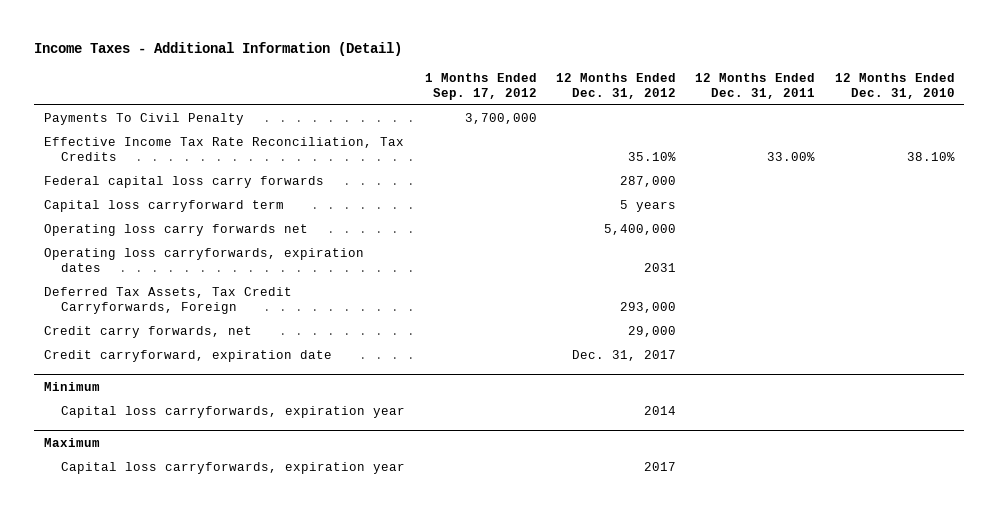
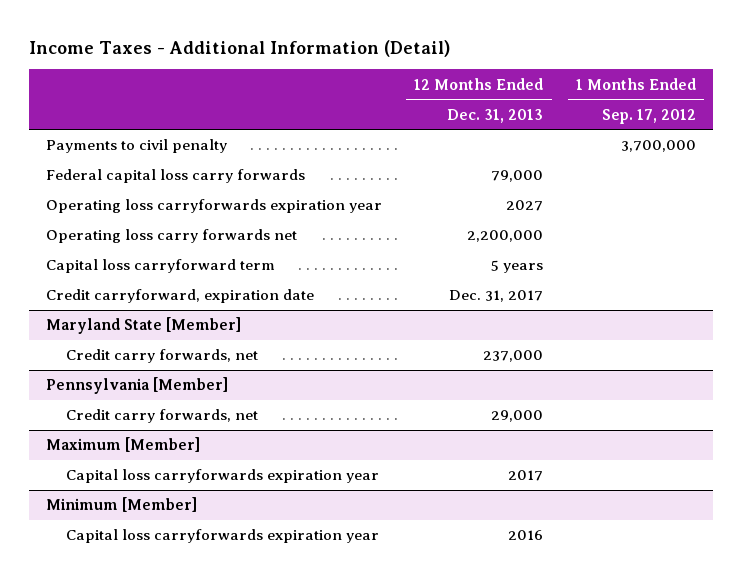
- | 1 Months Ended Sep. 17, 2012 | 12 Months Ended Dec. 31, 2012 | 12 Months Ended Dec. 31, 2011 | 12 Months Ended Dec. 31, 2010
+ | 12 Months Ended Dec. 31, 2013 | 1 Months Ended Sep. 17, 2012
- Payments To Civil Penalty | 3,700,000 | | |
- Effective Income Tax Rate Reconciliation, Tax Credits | | 35.10% | 33.00% | 38.10%
+ Payments to civil penalty | | 3,700,000
+ Operating loss carryforwards expiration year | 2027 |
- Operating loss carryforwards, expiration dates | | 2031 | |
- Deferred Tax Assets, Tax Credit Carryforwards, Foreign | | 293,000 | |
- Credit carry forwards, net | | 29,000 | |
moved down: Capital loss carryforward term | 5 years |
- Minimum
- Capital loss carryforwards, expiration year | | 2014 | |
- Maximum
- Capital loss carryforwards, expiration year | | 2017 | |
+ Maryland State [Member]
+ Credit carry forwards, net | 237,000 |
+ Pennsylvania [Member]
+ Credit carry forwards, net | 29,000 |
+ Maximum [Member]
+ Capital loss carryforwards expiration year | 2017 |
+ Minimum [Member]
+ Capital loss carryforwards expiration year | 2016 |

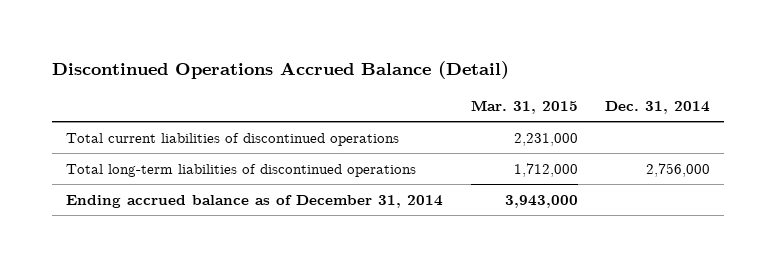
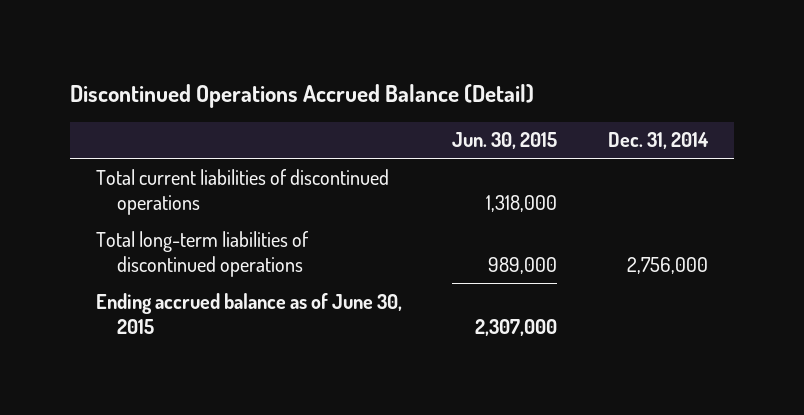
- | Mar. 31, 2015 | Dec. 31, 2014
+ | Jun. 30, 2015 | Dec. 31, 2014
- Ending accrued balance as of December 31, 2014 | 3,943,000 |
+ Ending accrued balance as of June 30, 2015 | 2,307,000 |

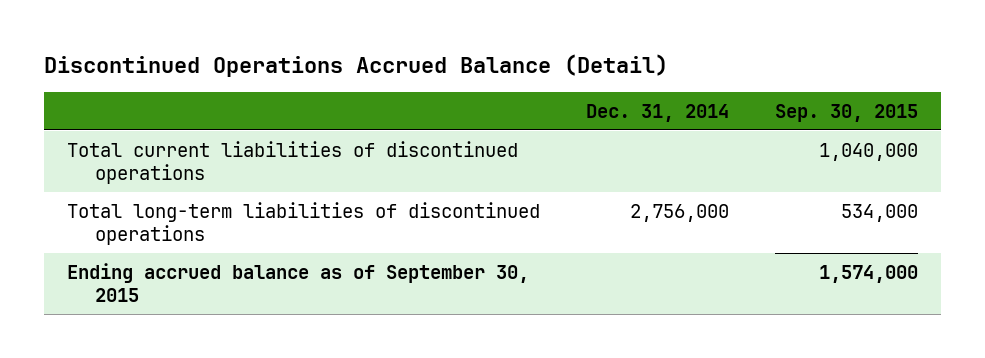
- | Jun. 30, 2015 | Dec. 31, 2014
+ | Dec. 31, 2014 | Sep. 30, 2015
- Ending accrued balance as of June 30, 2015 | 2,307,000 |
+ Ending accrued balance as of September 30, 2015 | | 1,574,000

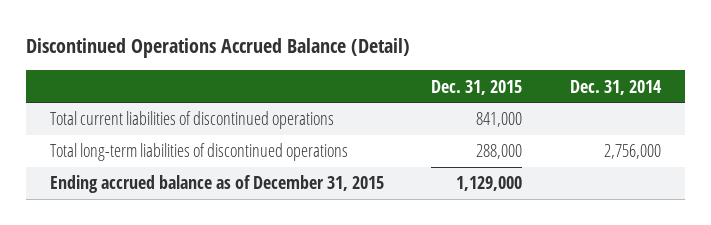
- | Dec. 31, 2014 | Sep. 30, 2015
+ | Dec. 31, 2015 | Dec. 31, 2014
- Ending accrued balance as of September 30, 2015 | | 1,574,000
+ Ending accrued balance as of December 31, 2015 | 1,129,000 |

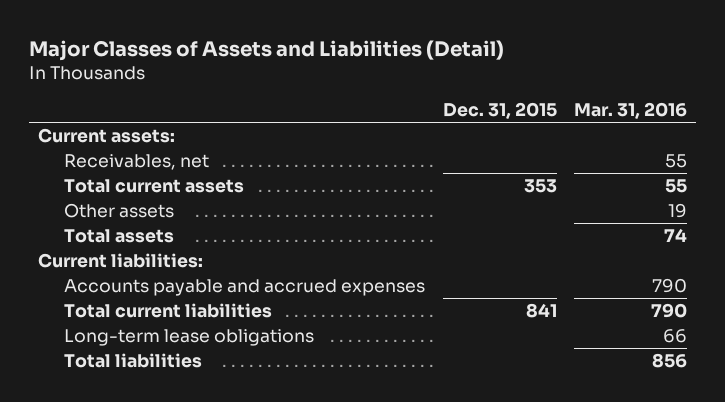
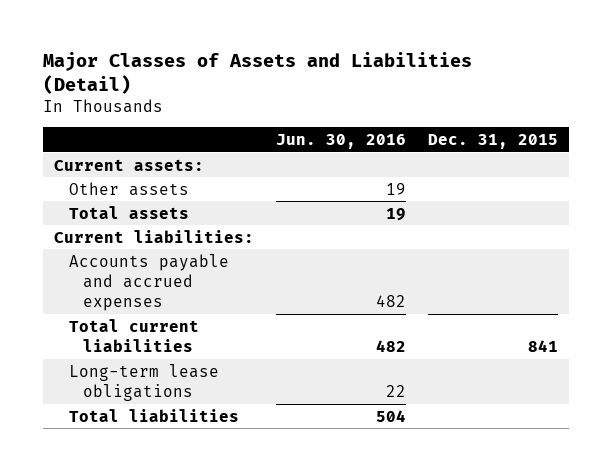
- | Dec. 31, 2015 | Mar. 31, 2016
+ | Jun. 30, 2016 | Dec. 31, 2015
- Receivables, net | | 55
- Total current assets | 353 | 55

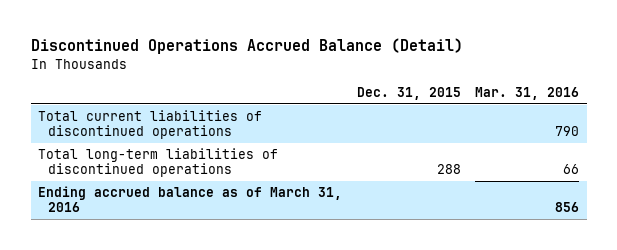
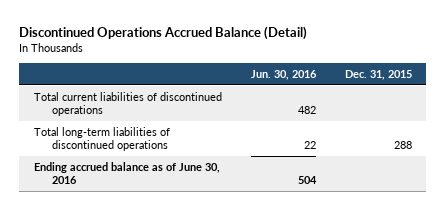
- | Dec. 31, 2015 | Mar. 31, 2016
+ | Jun. 30, 2016 | Dec. 31, 2015
- Ending accrued balance as of March 31, 2016 | | 856
+ Ending accrued balance as of June 30, 2016 | 504 |

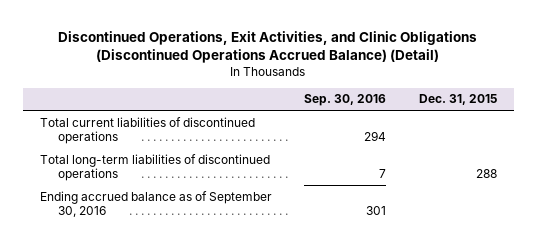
- Discontinued Operations Accrued Balance (Detail)
+ Discontinued Operations, Exit Activities, and Clinic Obligations (Discontinued Operations Accrued Balance) (Detail)
- | Jun. 30, 2016 | Dec. 31, 2015
+ | Sep. 30, 2016 | Dec. 31, 2015
- Ending accrued balance as of June 30, 2016 | 504 |
+ Ending accrued balance as of September 30, 2016 | 301 |

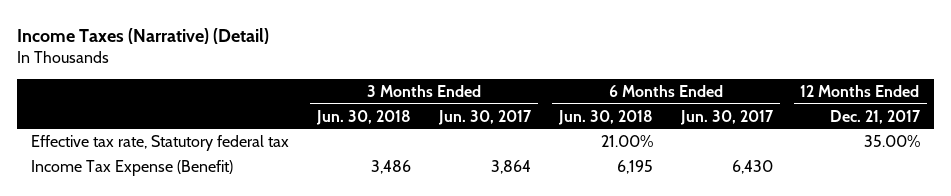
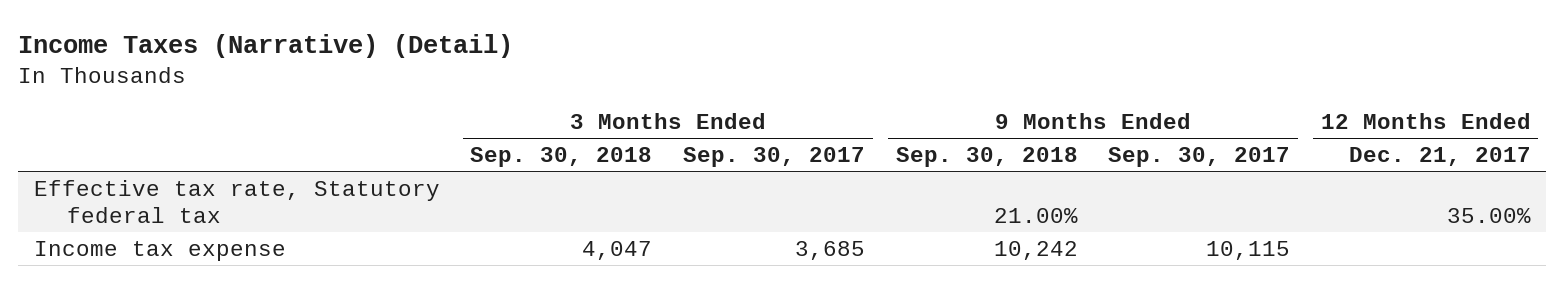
- | 3 Months Ended Jun. 30, 2018 | 3 Months Ended Jun. 30, 2017 | 6 Months Ended Jun. 30, 2018 | 6 Months Ended Jun. 30, 2017 | 12 Months Ended Dec. 21, 2017
+ | 3 Months Ended Sep. 30, 2018 | 3 Months Ended Sep. 30, 2017 | 9 Months Ended Sep. 30, 2018 | 9 Months Ended Sep. 30, 2017 | 12 Months Ended Dec. 21, 2017
- Income Tax Expense (Benefit) | 3,486 | 3,864 | 6,195 | 6,430 |
+ Income tax expense | 4,047 | 3,685 | 10,242 | 10,115 |

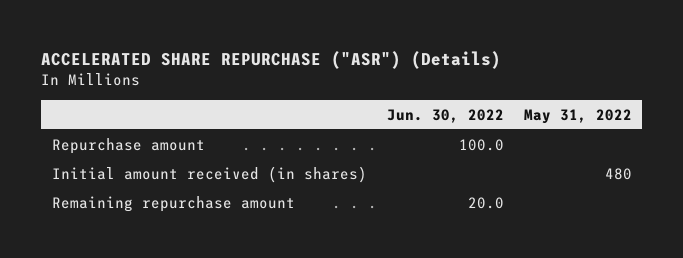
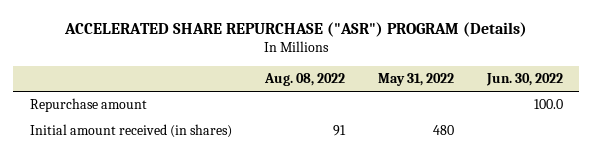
- ACCELERATED SHARE REPURCHASE ("ASR") (Details)
+ ACCELERATED SHARE REPURCHASE ("ASR") PROGRAM (Details)
- | Jun. 30, 2022 | May 31, 2022
+ | Aug. 08, 2022 | May 31, 2022 | Jun. 30, 2022
- Remaining repurchase amount | 20.0 |

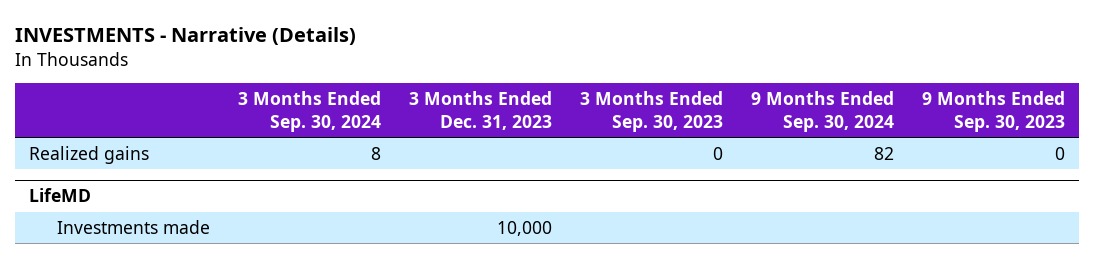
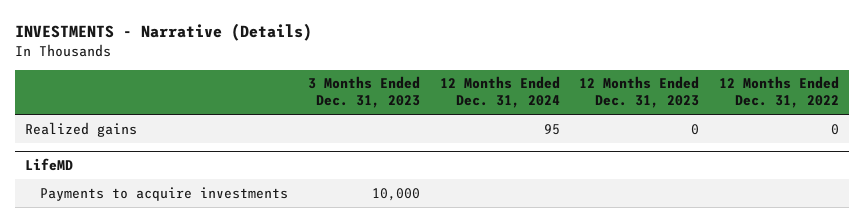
- | 3 Months Ended Sep. 30, 2024 | 3 Months Ended Dec. 31, 2023 | 3 Months Ended Sep. 30, 2023 | 9 Months Ended Sep. 30, 2024 | 9 Months Ended Sep. 30, 2023
+ | 3 Months Ended Dec. 31, 2023 | 12 Months Ended Dec. 31, 2024 | 12 Months Ended Dec. 31, 2023 | 12 Months Ended Dec. 31, 2022
@ LifeMD
- Investments made | | 10,000 | | |
+ Payments to acquire investments | 10,000 | | |

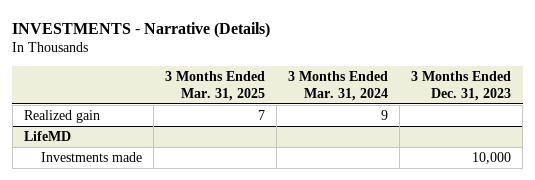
- | 3 Months Ended Dec. 31, 2023 | 12 Months Ended Dec. 31, 2024 | 12 Months Ended Dec. 31, 2023 | 12 Months Ended Dec. 31, 2022
+ | 3 Months Ended Mar. 31, 2025 | 3 Months Ended Mar. 31, 2024 | 3 Months Ended Dec. 31, 2023
- Realized gains | | 95 | 0 | 0
+ Realized gain | 7 | 9 |
@ LifeMD
- Payments to acquire investments | 10,000 | | |
+ Investments made | | | 10,000

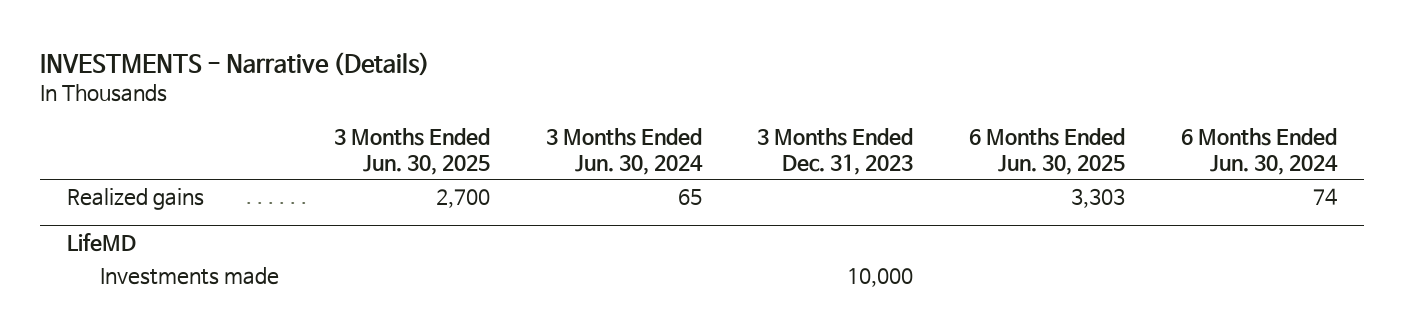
- | 3 Months Ended Mar. 31, 2025 | 3 Months Ended Mar. 31, 2024 | 3 Months Ended Dec. 31, 2023
+ | 3 Months Ended Jun. 30, 2025 | 3 Months Ended Jun. 30, 2024 | 3 Months Ended Dec. 31, 2023 | 6 Months Ended Jun. 30, 2025 | 6 Months Ended Jun. 30, 2024
- Realized gain | 7 | 9 |
+ Realized gains | 2,700 | 65 | | 3,303 | 74

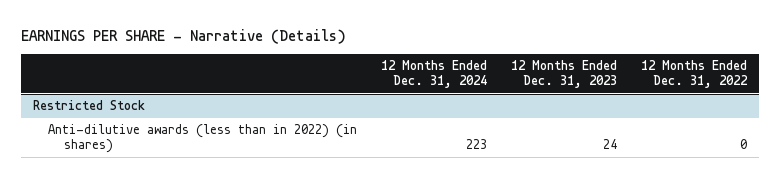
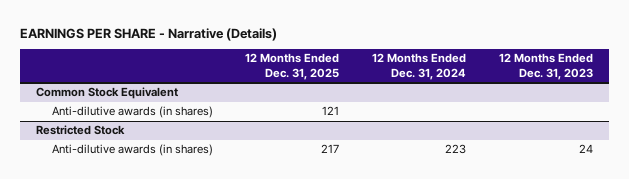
- | 12 Months Ended Dec. 31, 2024 | 12 Months Ended Dec. 31, 2023 | 12 Months Ended Dec. 31, 2022
+ | 12 Months Ended Dec. 31, 2025 | 12 Months Ended Dec. 31, 2024 | 12 Months Ended Dec. 31, 2023
+ Common Stock Equivalent
+ Anti-dilutive awards (in shares) | 121 | |
@ Restricted Stock
- Anti-dilutive awards (less than in 2022) (in shares) | 223 | 24 | 0
+ Anti-dilutive awards (in shares) | 217 | 223 | 24

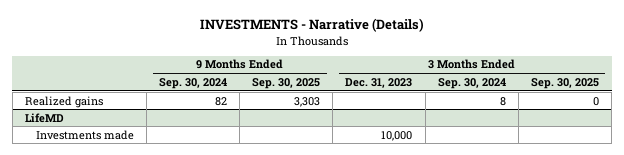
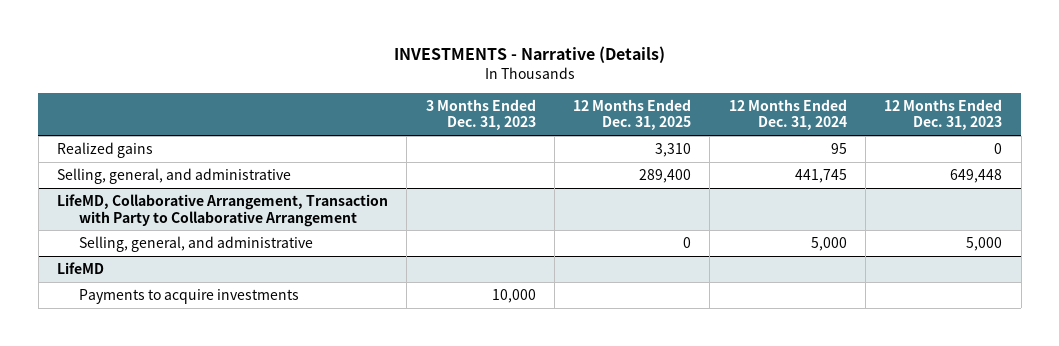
- | 9 Months Ended Sep. 30, 2024 | 9 Months Ended Sep. 30, 2025 | 3 Months Ended Dec. 31, 2023 | 3 Months Ended Sep. 30, 2024 | 3 Months Ended Sep. 30, 2025
+ | 3 Months Ended Dec. 31, 2023 | 12 Months Ended Dec. 31, 2025 | 12 Months Ended Dec. 31, 2024 | 12 Months Ended Dec. 31, 2023
+ Selling, general, and administrative | | 289,400 | 441,745 | 649,448
+ LifeMD, Collaborative Arrangement, Transaction with Party to Collaborative Arrangement
+ Selling, general, and administrative | | 0 | 5,000 | 5,000
@ LifeMD
- Investments made | | | 10,000 | |
+ Payments to acquire investments | 10,000 | | |

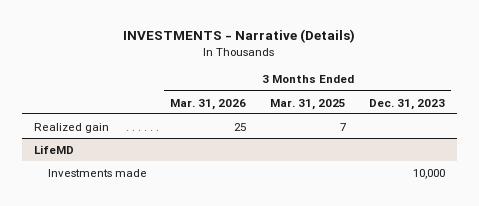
- | 3 Months Ended Dec. 31, 2023 | 12 Months Ended Dec. 31, 2025 | 12 Months Ended Dec. 31, 2024 | 12 Months Ended Dec. 31, 2023
+ | 3 Months Ended Mar. 31, 2026 | 3 Months Ended Mar. 31, 2025 | 3 Months Ended Dec. 31, 2023
- Realized gains | | 3,310 | 95 | 0
- Selling, general, and administrative | | 289,400 | 441,745 | 649,448
- LifeMD, Collaborative Arrangement, Transaction with Party to Collaborative Arrangement
- Selling, general, and administrative | | 0 | 5,000 | 5,000
+ Realized gain | 25 | 7 |
@ LifeMD
- Payments to acquire investments | 10,000 | | |
+ Investments made | | | 10,000

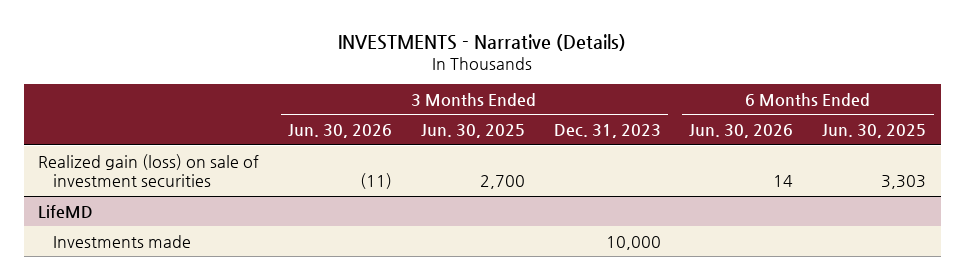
- | 3 Months Ended Mar. 31, 2026 | 3 Months Ended Mar. 31, 2025 | 3 Months Ended Dec. 31, 2023
+ | 3 Months Ended Jun. 30, 2026 | 3 Months Ended Jun. 30, 2025 | 3 Months Ended Dec. 31, 2023 | 6 Months Ended Jun. 30, 2026 | 6 Months Ended Jun. 30, 2025
- Realized gain | 25 | 7 |
+ Realized gain (loss) on sale of investment securities | (11) | 2,700 | | 14 | 3,303

